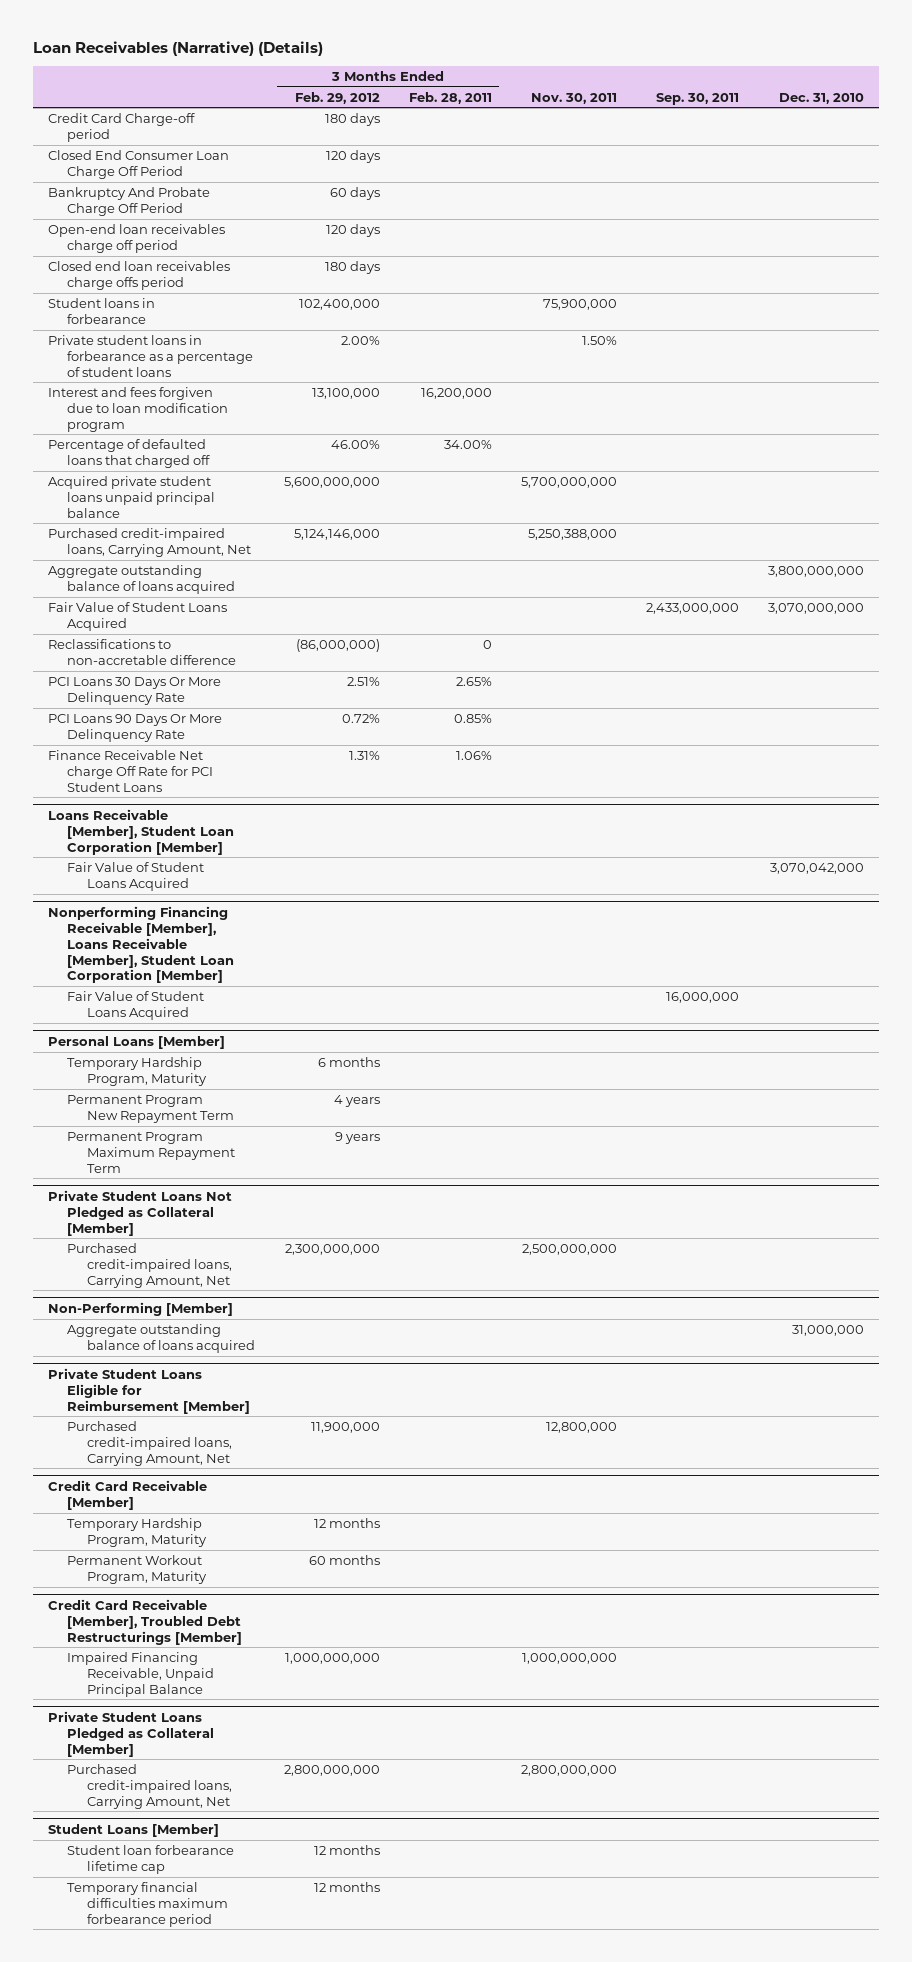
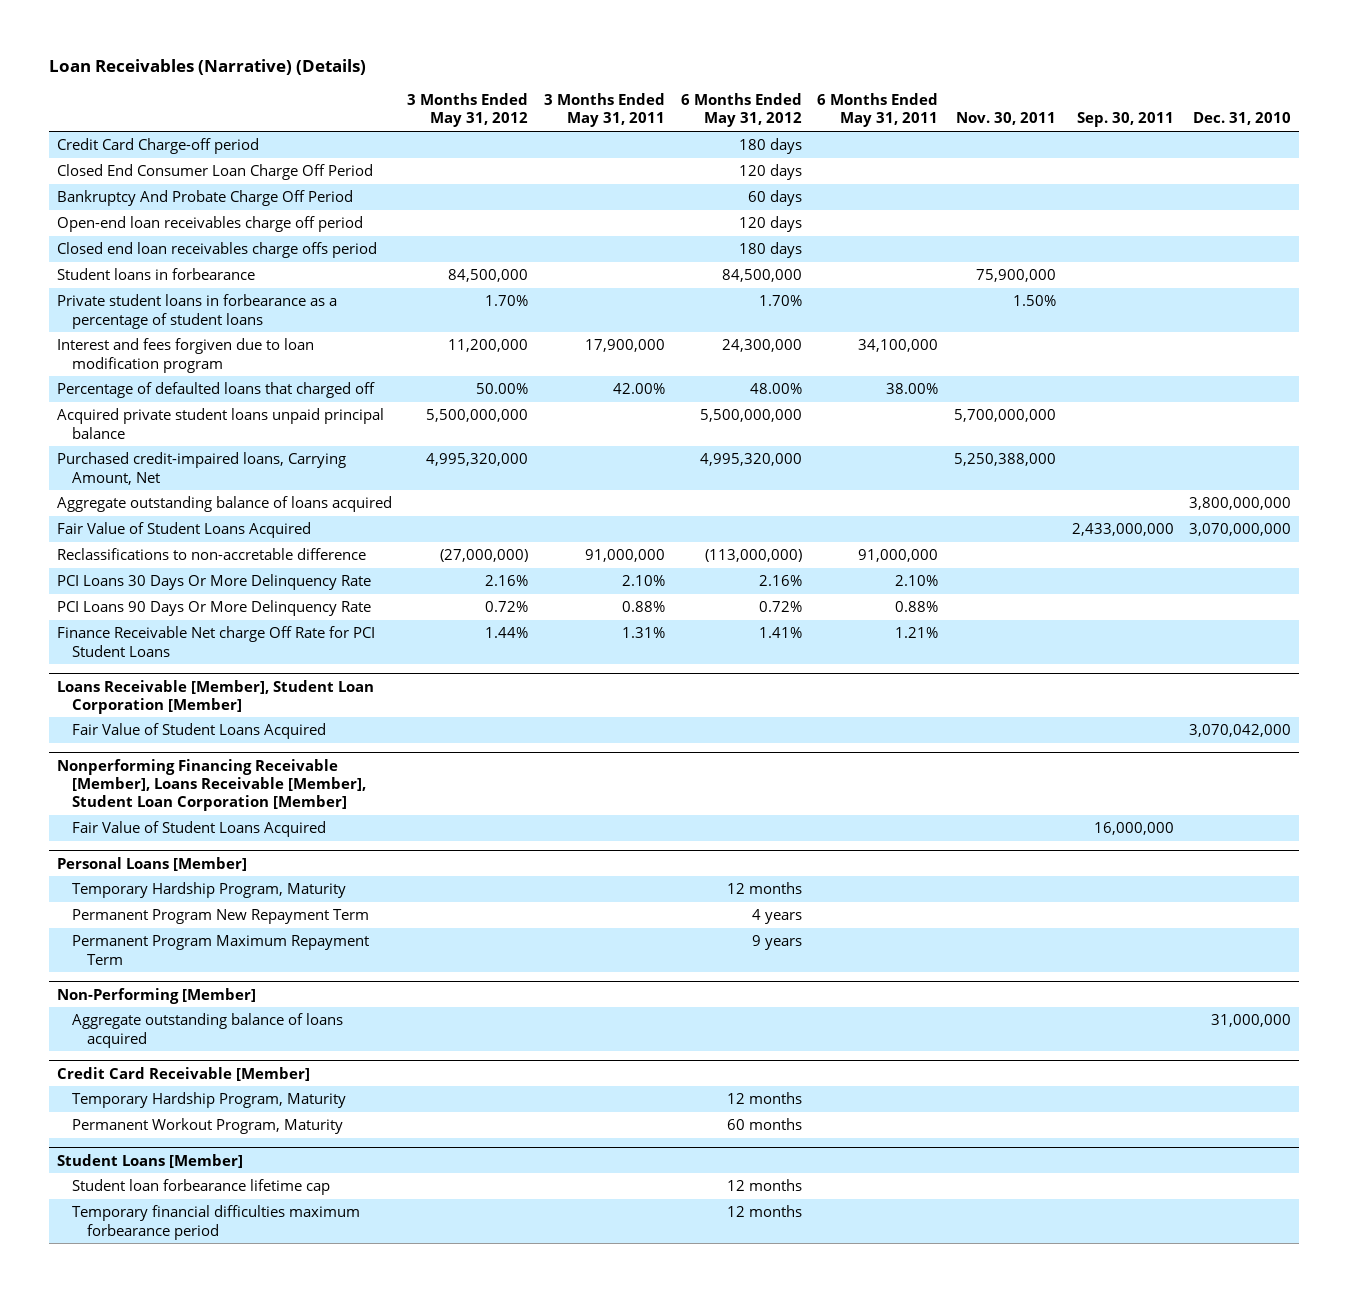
- | 3 Months Ended Feb. 29, 2012 | 3 Months Ended Feb. 28, 2011 | Nov. 30, 2011 | Sep. 30, 2011 | Dec. 31, 2010
+ | 3 Months Ended May 31, 2012 | 3 Months Ended May 31, 2011 | 6 Months Ended May 31, 2012 | 6 Months Ended May 31, 2011 | Nov. 30, 2011 | Sep. 30, 2011 | Dec. 31, 2010
- Private Student Loans Not Pledged as Collateral [Member]
- Purchased credit-impaired loans, Carrying Amount, Net | 2,300,000,000 | | 2,500,000,000 | |
- Private Student Loans Eligible for Reimbursement [Member]
- Purchased credit-impaired loans, Carrying Amount, Net | 11,900,000 | | 12,800,000 | |
- Credit Card Receivable [Member], Troubled Debt Restructurings [Member]
- Impaired Financing Receivable, Unpaid Principal Balance | 1,000,000,000 | | 1,000,000,000 | |
- Private Student Loans Pledged as Collateral [Member]
- Purchased credit-impaired loans, Carrying Amount, Net | 2,800,000,000 | | 2,800,000,000 | |

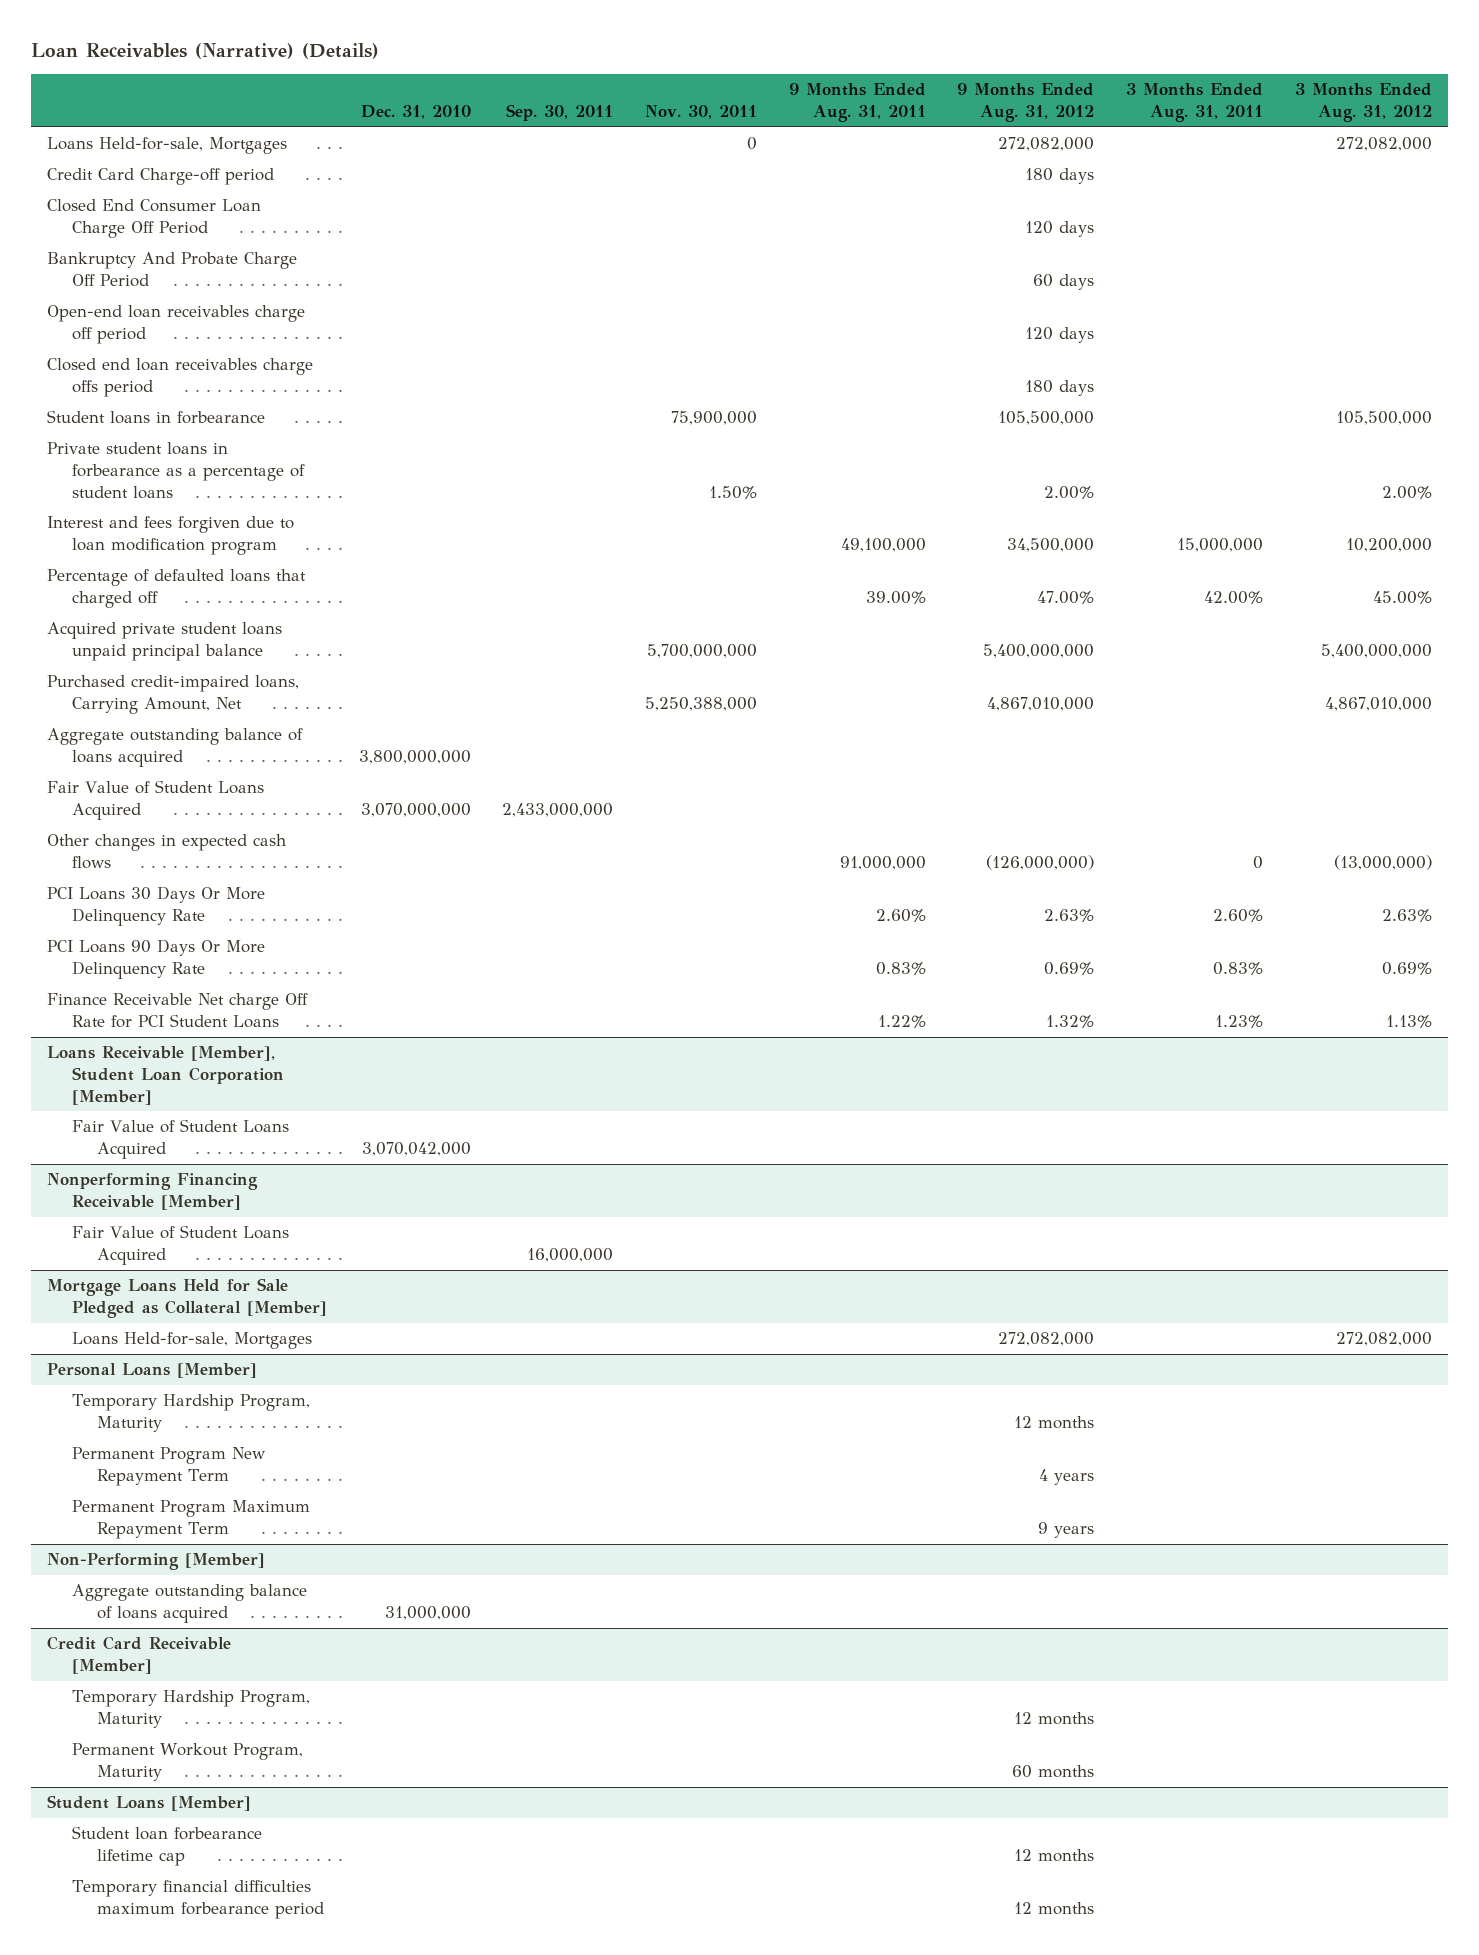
- | 3 Months Ended May 31, 2012 | 3 Months Ended May 31, 2011 | 6 Months Ended May 31, 2012 | 6 Months Ended May 31, 2011 | Nov. 30, 2011 | Sep. 30, 2011 | Dec. 31, 2010
+ | Dec. 31, 2010 | Sep. 30, 2011 | Nov. 30, 2011 | 9 Months Ended Aug. 31, 2011 | 9 Months Ended Aug. 31, 2012 | 3 Months Ended Aug. 31, 2011 | 3 Months Ended Aug. 31, 2012
+ Loans Held-for-sale, Mortgages | | | 0 | | 272,082,000 | | 272,082,000
- Reclassifications to non-accretable difference | (27,000,000) | 91,000,000 | (113,000,000) | 91,000,000 | | |
+ Other changes in expected cash flows | | | | 91,000,000 | (126,000,000) | 0 | (13,000,000)
- Nonperforming Financing Receivable [Member], Loans Receivable [Member], Student Loan Corporation [Member]
+ Nonperforming Financing Receivable [Member]
+ Mortgage Loans Held for Sale Pledged as Collateral [Member]
+ Loans Held-for-sale, Mortgages | | | | | 272,082,000 | | 272,082,000

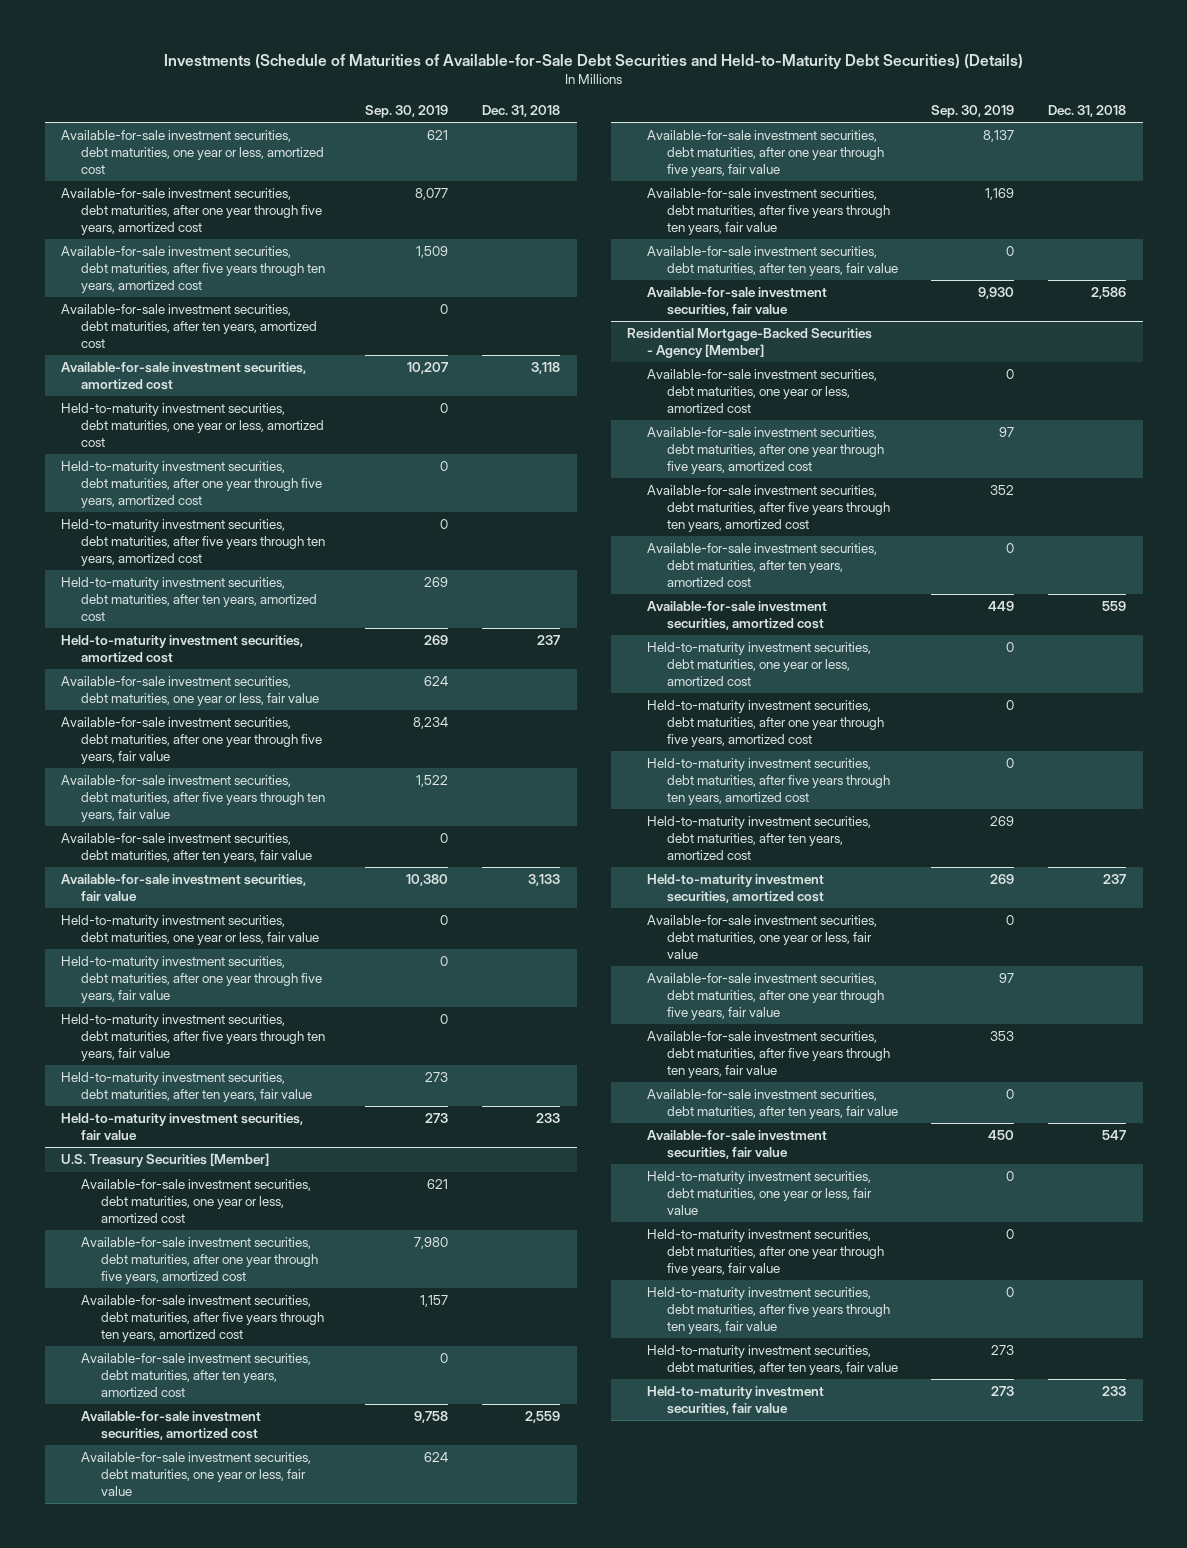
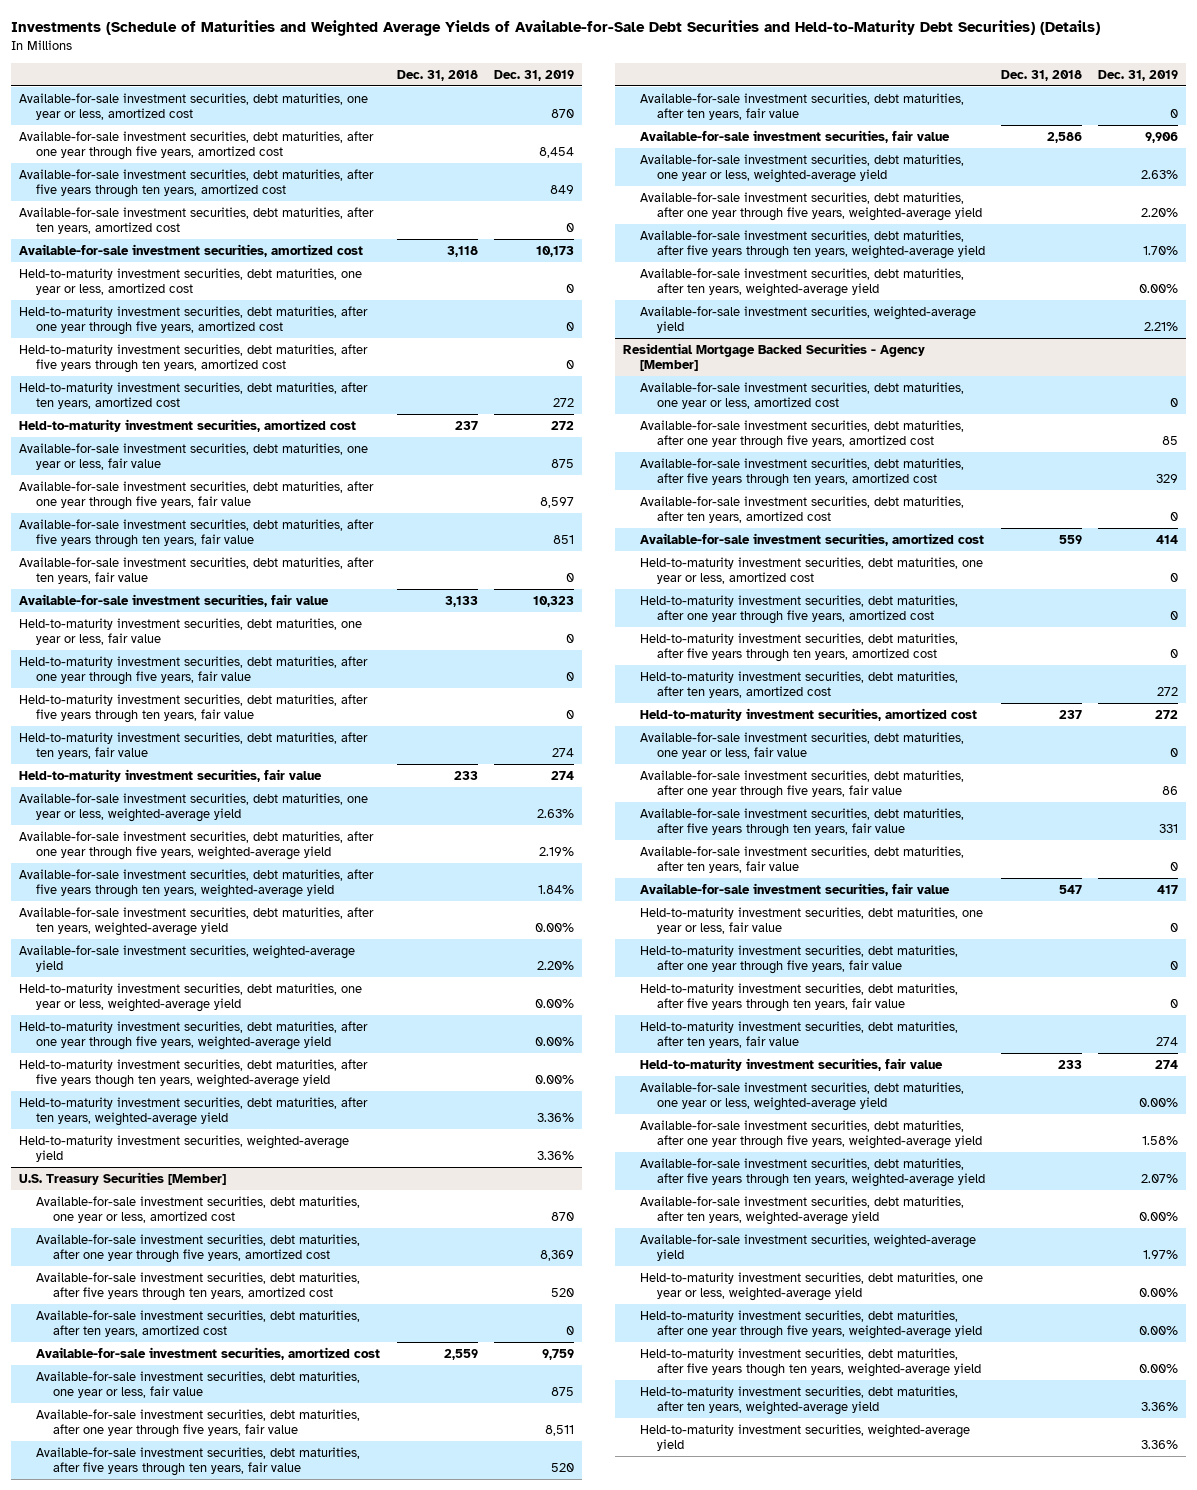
- Investments (Schedule of Maturities of Available-for-Sale Debt Securities and Held-to-Maturity Debt Securities) (Details)
+ Investments (Schedule of Maturities and Weighted Average Yields of Available-for-Sale Debt Securities and Held-to-Maturity Debt Securities) (Details)
- | Sep. 30, 2019 | Dec. 31, 2018
+ | Dec. 31, 2018 | Dec. 31, 2019
+ Available-for-sale investment securities, debt maturities, one year or less, weighted-average yield | | 2.63%
+ Available-for-sale investment securities, debt maturities, after one year through five years, weighted-average yield | | 2.19%
+ Available-for-sale investment securities, debt maturities, after five years through ten years, weighted-average yield | | 1.84%
+ Available-for-sale investment securities, debt maturities, after ten years, weighted-average yield | | 0.00%
+ Available-for-sale investment securities, weighted-average yield | | 2.20%
+ Held-to-maturity investment securities, debt maturities, one year or less, weighted-average yield | | 0.00%
+ Held-to-maturity investment securities, debt maturities, after one year through five years, weighted-average yield | | 0.00%
+ Held-to-maturity investment securities, debt maturities, after five years though ten years, weighted-average yield | | 0.00%
+ Held-to-maturity investment securities, debt maturities, after ten years, weighted-average yield | | 3.36%
+ Held-to-maturity investment securities, weighted-average yield | | 3.36%
- Residential Mortgage-Backed Securities - Agency [Member]
@ U.S. Treasury Securities [Member]
+ Available-for-sale investment securities, debt maturities, one year or less, weighted-average yield | | 2.63%
+ Available-for-sale investment securities, debt maturities, after one year through five years, weighted-average yield | | 2.20%
+ Available-for-sale investment securities, debt maturities, after five years through ten years, weighted-average yield | | 1.70%
+ Available-for-sale investment securities, debt maturities, after ten years, weighted-average yield | | 0.00%
+ Available-for-sale investment securities, weighted-average yield | | 2.21%
+ Residential Mortgage Backed Securities - Agency [Member]
+ Available-for-sale investment securities, debt maturities, one year or less, weighted-average yield | | 0.00%
+ Available-for-sale investment securities, debt maturities, after one year through five years, weighted-average yield | | 1.58%
+ Available-for-sale investment securities, debt maturities, after five years through ten years, weighted-average yield | | 2.07%
+ Available-for-sale investment securities, debt maturities, after ten years, weighted-average yield | | 0.00%
+ Available-for-sale investment securities, weighted-average yield | | 1.97%
+ Held-to-maturity investment securities, debt maturities, one year or less, weighted-average yield | | 0.00%
+ Held-to-maturity investment securities, debt maturities, after one year through five years, weighted-average yield | | 0.00%
+ Held-to-maturity investment securities, debt maturities, after five years though ten years, weighted-average yield | | 0.00%
+ Held-to-maturity investment securities, debt maturities, after ten years, weighted-average yield | | 3.36%
+ Held-to-maturity investment securities, weighted-average yield | | 3.36%

